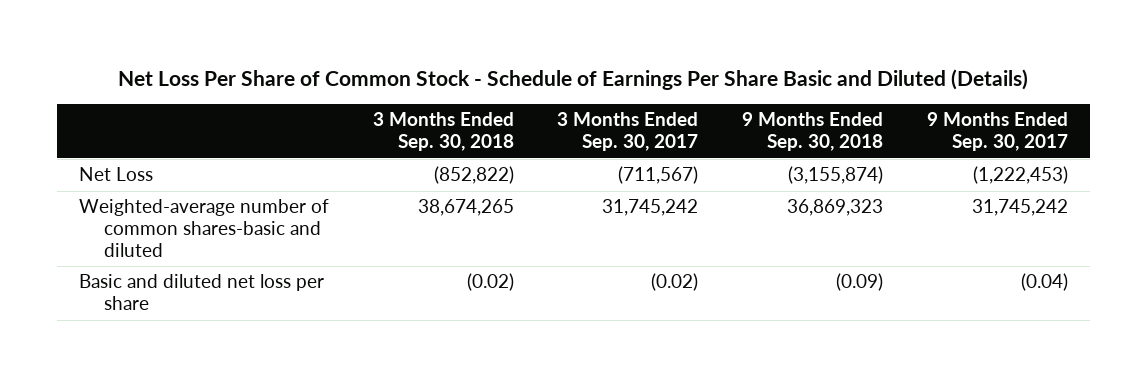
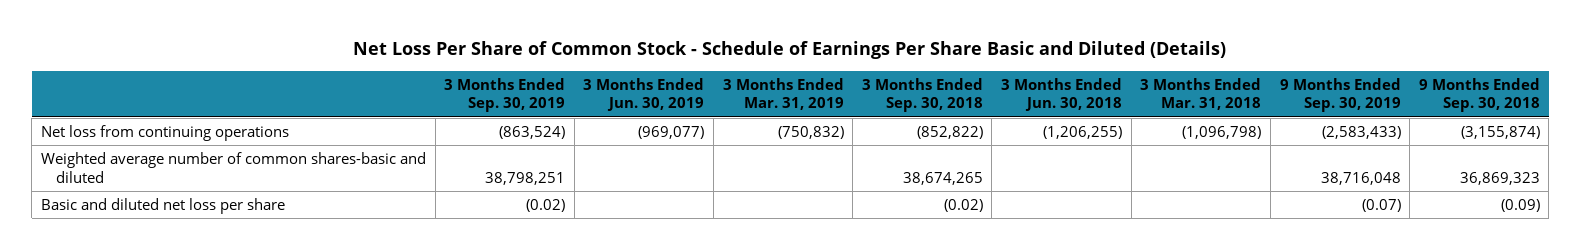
- | 3 Months Ended Sep. 30, 2018 | 3 Months Ended Sep. 30, 2017 | 9 Months Ended Sep. 30, 2018 | 9 Months Ended Sep. 30, 2017
+ | 3 Months Ended Sep. 30, 2019 | 3 Months Ended Jun. 30, 2019 | 3 Months Ended Mar. 31, 2019 | 3 Months Ended Sep. 30, 2018 | 3 Months Ended Jun. 30, 2018 | 3 Months Ended Mar. 31, 2018 | 9 Months Ended Sep. 30, 2019 | 9 Months Ended Sep. 30, 2018
- Net Loss | (852,822) | (711,567) | (3,155,874) | (1,222,453)
- Weighted-average number of common shares-basic and diluted | 38,674,265 | 31,745,242 | 36,869,323 | 31,745,242
+ Net loss from continuing operations | (863,524) | (969,077) | (750,832) | (852,822) | (1,206,255) | (1,096,798) | (2,583,433) | (3,155,874)
+ Weighted average number of common shares-basic and diluted | 38,798,251 | | | 38,674,265 | | | 38,716,048 | 36,869,323

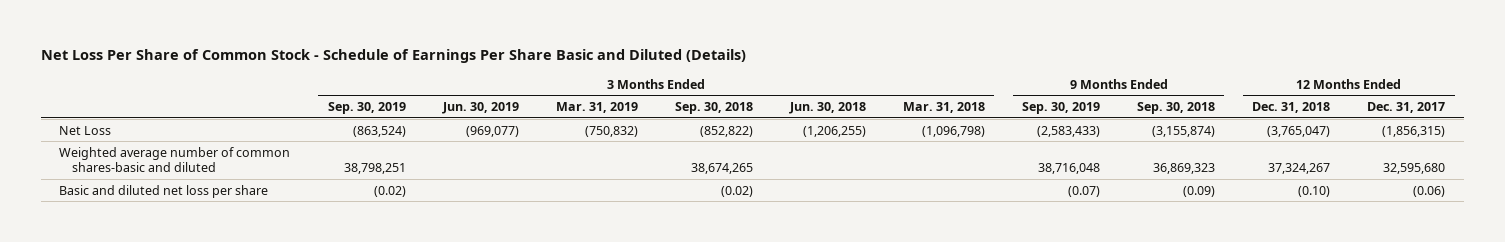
- | 3 Months Ended Sep. 30, 2019 | 3 Months Ended Jun. 30, 2019 | 3 Months Ended Mar. 31, 2019 | 3 Months Ended Sep. 30, 2018 | 3 Months Ended Jun. 30, 2018 | 3 Months Ended Mar. 31, 2018 | 9 Months Ended Sep. 30, 2019 | 9 Months Ended Sep. 30, 2018
+ | 3 Months Ended Sep. 30, 2019 | 3 Months Ended Jun. 30, 2019 | 3 Months Ended Mar. 31, 2019 | 3 Months Ended Sep. 30, 2018 | 3 Months Ended Jun. 30, 2018 | 3 Months Ended Mar. 31, 2018 | 9 Months Ended Sep. 30, 2019 | 9 Months Ended Sep. 30, 2018 | 12 Months Ended Dec. 31, 2018 | 12 Months Ended Dec. 31, 2017
- Net loss from continuing operations | (863,524) | (969,077) | (750,832) | (852,822) | (1,206,255) | (1,096,798) | (2,583,433) | (3,155,874)
+ Net Loss | (863,524) | (969,077) | (750,832) | (852,822) | (1,206,255) | (1,096,798) | (2,583,433) | (3,155,874) | (3,765,047) | (1,856,315)

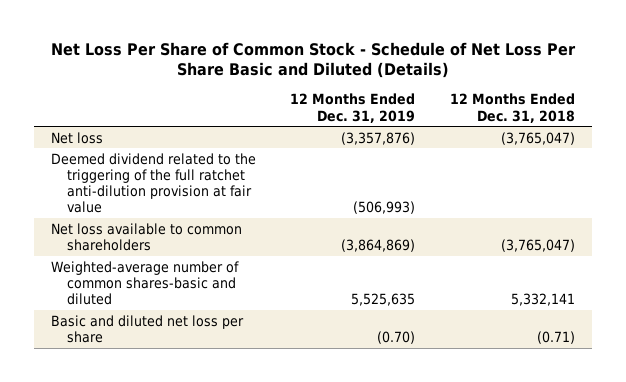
- Net Loss Per Share of Common Stock - Schedule of Earnings Per Share Basic and Diluted (Details)
+ Net Loss Per Share of Common Stock - Schedule of Net Loss Per Share Basic and Diluted (Details)
- | 3 Months Ended Sep. 30, 2019 | 3 Months Ended Jun. 30, 2019 | 3 Months Ended Mar. 31, 2019 | 3 Months Ended Sep. 30, 2018 | 3 Months Ended Jun. 30, 2018 | 3 Months Ended Mar. 31, 2018 | 9 Months Ended Sep. 30, 2019 | 9 Months Ended Sep. 30, 2018 | 12 Months Ended Dec. 31, 2018 | 12 Months Ended Dec. 31, 2017
+ | 12 Months Ended Dec. 31, 2019 | 12 Months Ended Dec. 31, 2018
- Net Loss | (863,524) | (969,077) | (750,832) | (852,822) | (1,206,255) | (1,096,798) | (2,583,433) | (3,155,874) | (3,765,047) | (1,856,315)
- Weighted average number of common shares-basic and diluted | 38,798,251 | | | 38,674,265 | | | 38,716,048 | 36,869,323 | 37,324,267 | 32,595,680
- Basic and diluted net loss per share | (0.02) | | | (0.02) | | | (0.07) | (0.09) | (0.10) | (0.06)
+ Net loss | (3,357,876) | (3,765,047)
+ Deemed dividend related to the triggering of the full ratchet anti-dilution provision at fair value | (506,993) |
+ Net loss available to common shareholders | (3,864,869) | (3,765,047)
+ Weighted-average number of common shares-basic and diluted | 5,525,635 | 5,332,141
+ Basic and diluted net loss per share | (0.70) | (0.71)

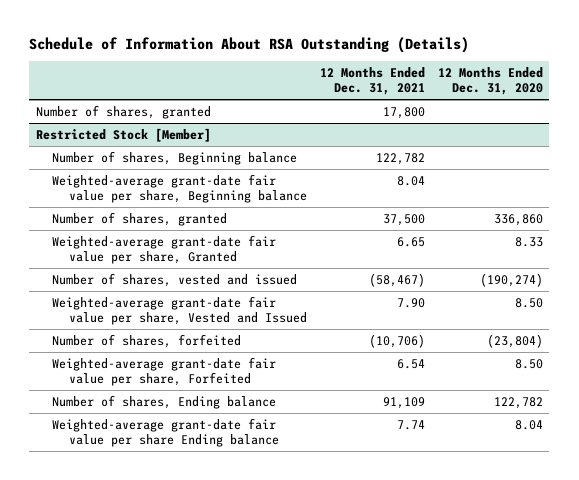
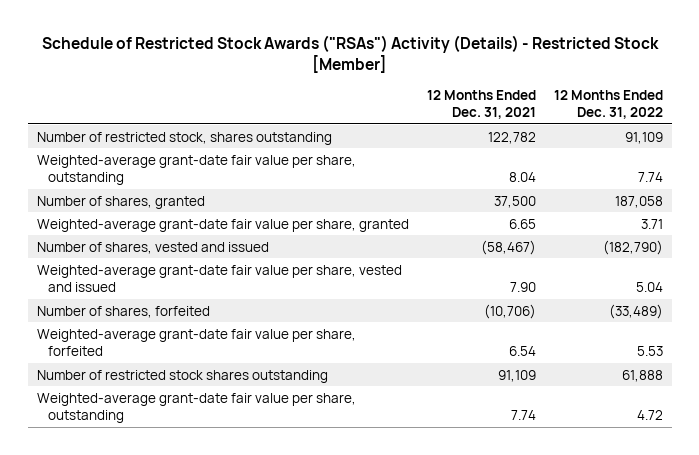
- Schedule of Information About RSA Outstanding (Details)
+ Schedule of Restricted Stock Awards ("RSAs") Activity (Details) - Restricted Stock [Member]
- | 12 Months Ended Dec. 31, 2021 | 12 Months Ended Dec. 31, 2020
+ | 12 Months Ended Dec. 31, 2021 | 12 Months Ended Dec. 31, 2022
- Number of shares, granted | 17,800 |
- Restricted Stock [Member]
- Number of shares, Beginning balance | 122,782 |
- Weighted-average grant-date fair value per share, Beginning balance | 8.04 |
+ Number of restricted stock, shares outstanding | 122,782 | 91,109
+ Weighted-average grant-date fair value per share, outstanding | 8.04 | 7.74
- Weighted-average grant-date fair value per share, Granted | 6.65 | 8.33
+ Weighted-average grant-date fair value per share, granted | 6.65 | 3.71
- Weighted-average grant-date fair value per share, Vested and Issued | 7.90 | 8.50
+ Weighted-average grant-date fair value per share, vested and issued | 7.90 | 5.04
- Weighted-average grant-date fair value per share, Forfeited | 6.54 | 8.50
- Number of shares, Ending balance | 91,109 | 122,782
- Weighted-average grant-date fair value per share Ending balance | 7.74 | 8.04
+ Weighted-average grant-date fair value per share, forfeited | 6.54 | 5.53
+ Number of restricted stock shares outstanding | 91,109 | 61,888
+ Weighted-average grant-date fair value per share, outstanding | 7.74 | 4.72

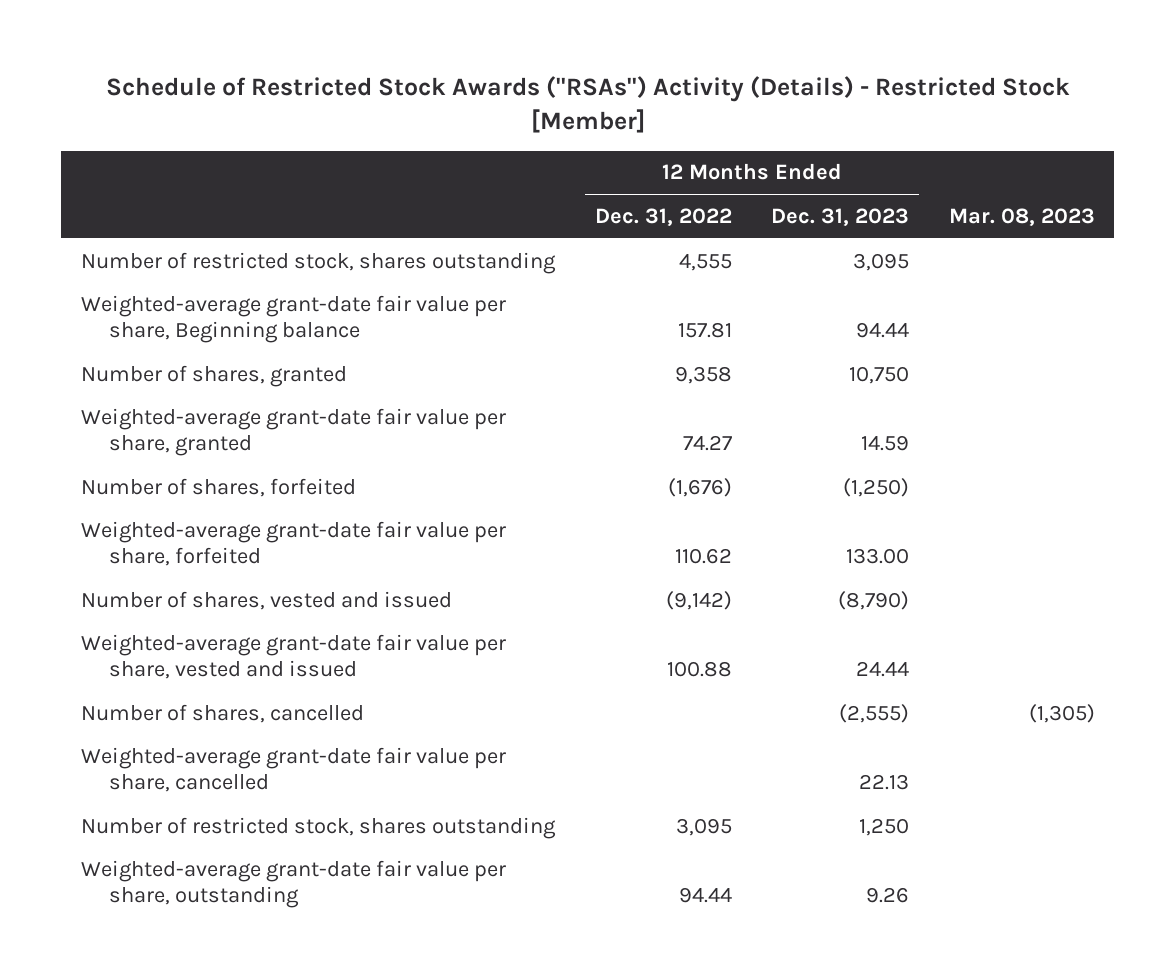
- | 12 Months Ended Dec. 31, 2021 | 12 Months Ended Dec. 31, 2022
+ | 12 Months Ended Dec. 31, 2022 | 12 Months Ended Dec. 31, 2023 | Mar. 08, 2023
- Number of restricted stock, shares outstanding | 122,782 | 91,109
- Weighted-average grant-date fair value per share, outstanding | 8.04 | 7.74
- Number of shares, granted | 37,500 | 187,058
- Weighted-average grant-date fair value per share, granted | 6.65 | 3.71
- Number of shares, vested and issued | (58,467) | (182,790)
- Weighted-average grant-date fair value per share, vested and issued | 7.90 | 5.04
- Number of shares, forfeited | (10,706) | (33,489)
- Weighted-average grant-date fair value per share, forfeited | 6.54 | 5.53
- Number of restricted stock shares outstanding | 91,109 | 61,888
- Weighted-average grant-date fair value per share, outstanding | 7.74 | 4.72
+ Number of restricted stock, shares outstanding | 4,555 | 3,095 |
+ Weighted-average grant-date fair value per share, Beginning balance | 157.81 | 94.44 |
+ Number of shares, granted | 9,358 | 10,750 |
+ Weighted-average grant-date fair value per share, granted | 74.27 | 14.59 |
+ Number of shares, forfeited | (1,676) | (1,250) |
+ Weighted-average grant-date fair value per share, forfeited | 110.62 | 133.00 |
+ Number of shares, vested and issued | (9,142) | (8,790) |
+ Weighted-average grant-date fair value per share, vested and issued | 100.88 | 24.44 |
+ Number of shares, cancelled | | (2,555) | (1,305)
+ Weighted-average grant-date fair value per share, cancelled | | 22.13 |
+ Number of restricted stock, shares outstanding | 3,095 | 1,250 |
+ Weighted-average grant-date fair value per share, outstanding | 94.44 | 9.26 |

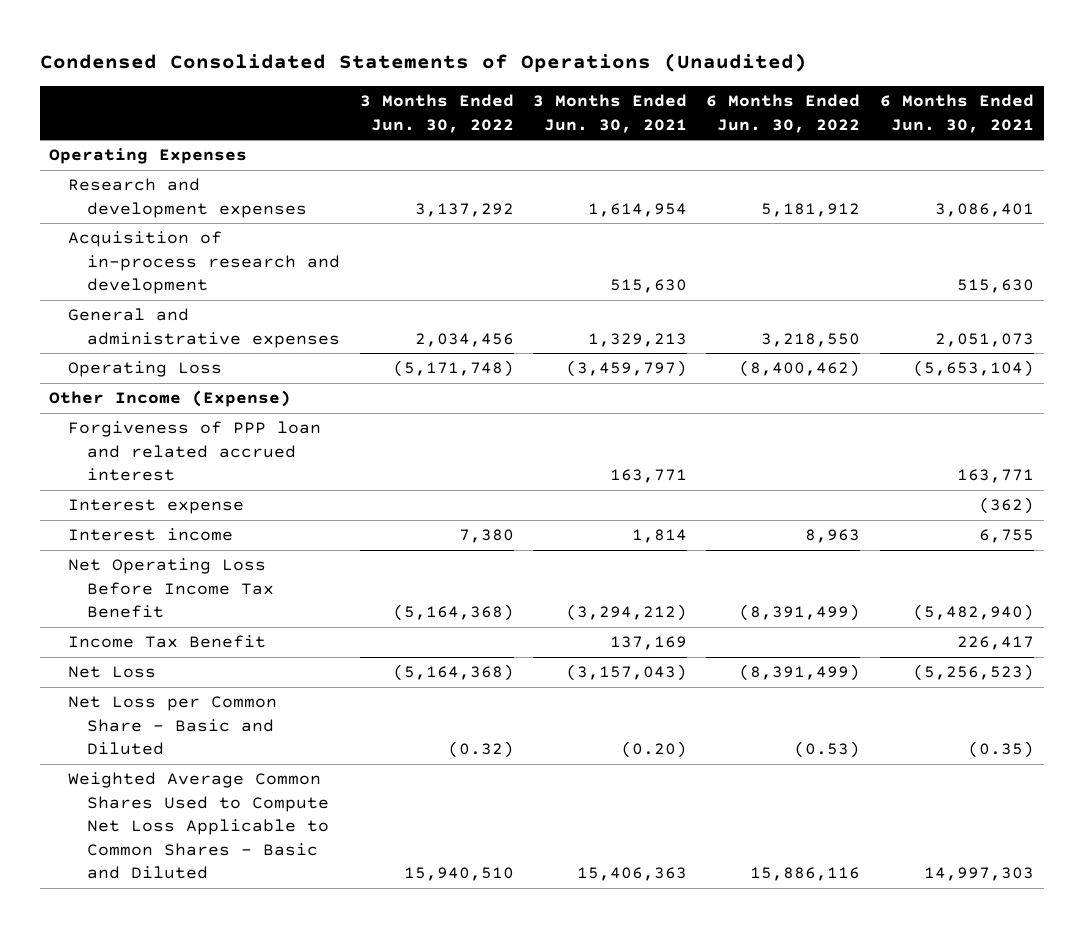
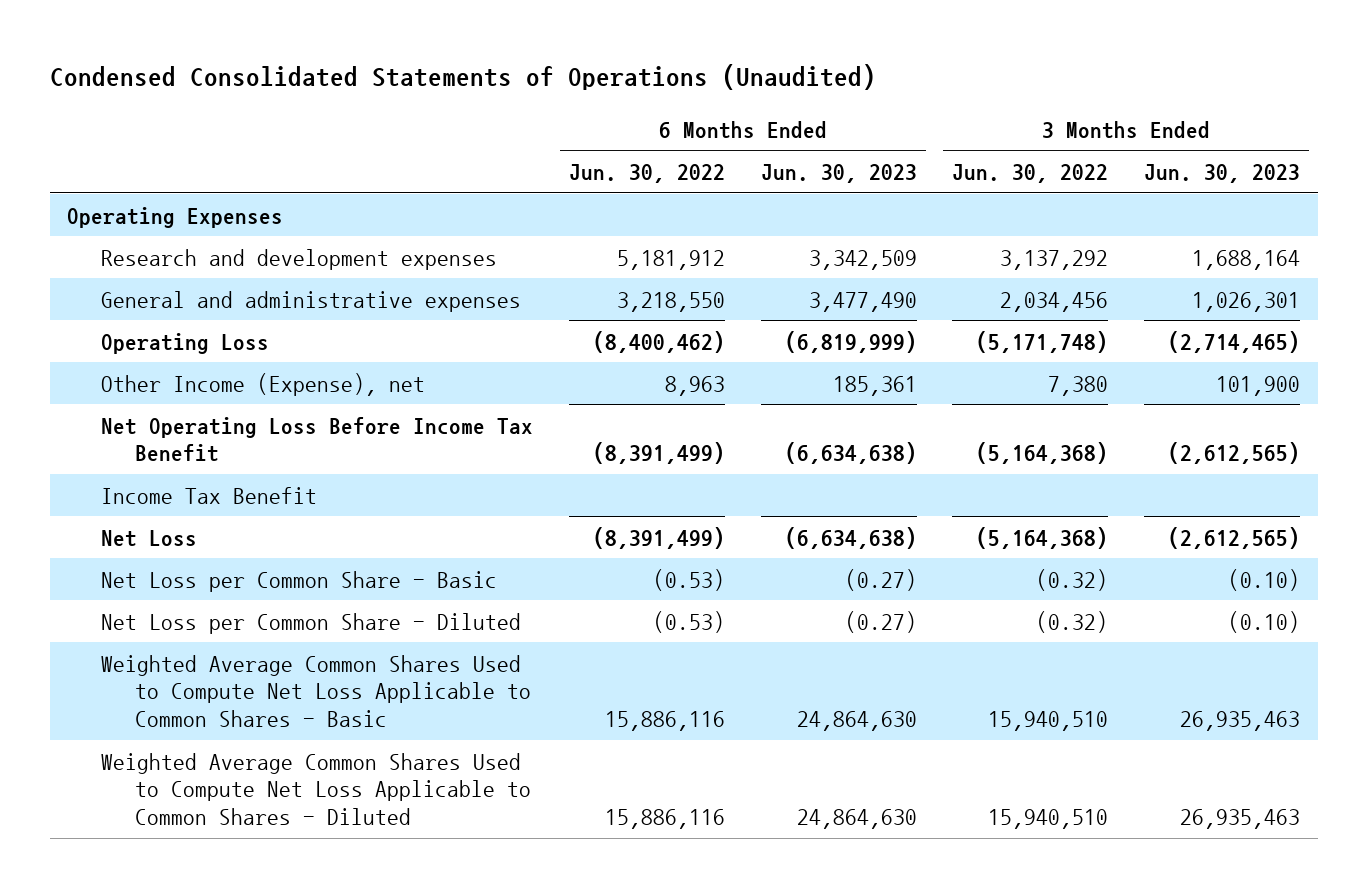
- | 3 Months Ended Jun. 30, 2022 | 3 Months Ended Jun. 30, 2021 | 6 Months Ended Jun. 30, 2022 | 6 Months Ended Jun. 30, 2021
+ | 6 Months Ended Jun. 30, 2022 | 6 Months Ended Jun. 30, 2023 | 3 Months Ended Jun. 30, 2022 | 3 Months Ended Jun. 30, 2023
- Acquisition of in-process research and development | | 515,630 | | 515,630
- Other Income (Expense)
- Forgiveness of PPP loan and related accrued interest | | 163,771 | | 163,771
- Interest expense | | | | (362)
- Interest income | 7,380 | 1,814 | 8,963 | 6,755
+ Other Income (Expense), net | 8,963 | 185,361 | 7,380 | 101,900
- Net Loss per Common Share - Basic and Diluted | (0.32) | (0.20) | (0.53) | (0.35)
- Weighted Average Common Shares Used to Compute Net Loss Applicable to Common Shares - Basic and Diluted | 15,940,510 | 15,406,363 | 15,886,116 | 14,997,303
+ Net Loss per Common Share - Basic | (0.53) | (0.27) | (0.32) | (0.10)
+ Net Loss per Common Share - Diluted | (0.53) | (0.27) | (0.32) | (0.10)
+ Weighted Average Common Shares Used to Compute Net Loss Applicable to Common Shares - Basic | 15,886,116 | 24,864,630 | 15,940,510 | 26,935,463
+ Weighted Average Common Shares Used to Compute Net Loss Applicable to Common Shares - Diluted | 15,886,116 | 24,864,630 | 15,940,510 | 26,935,463

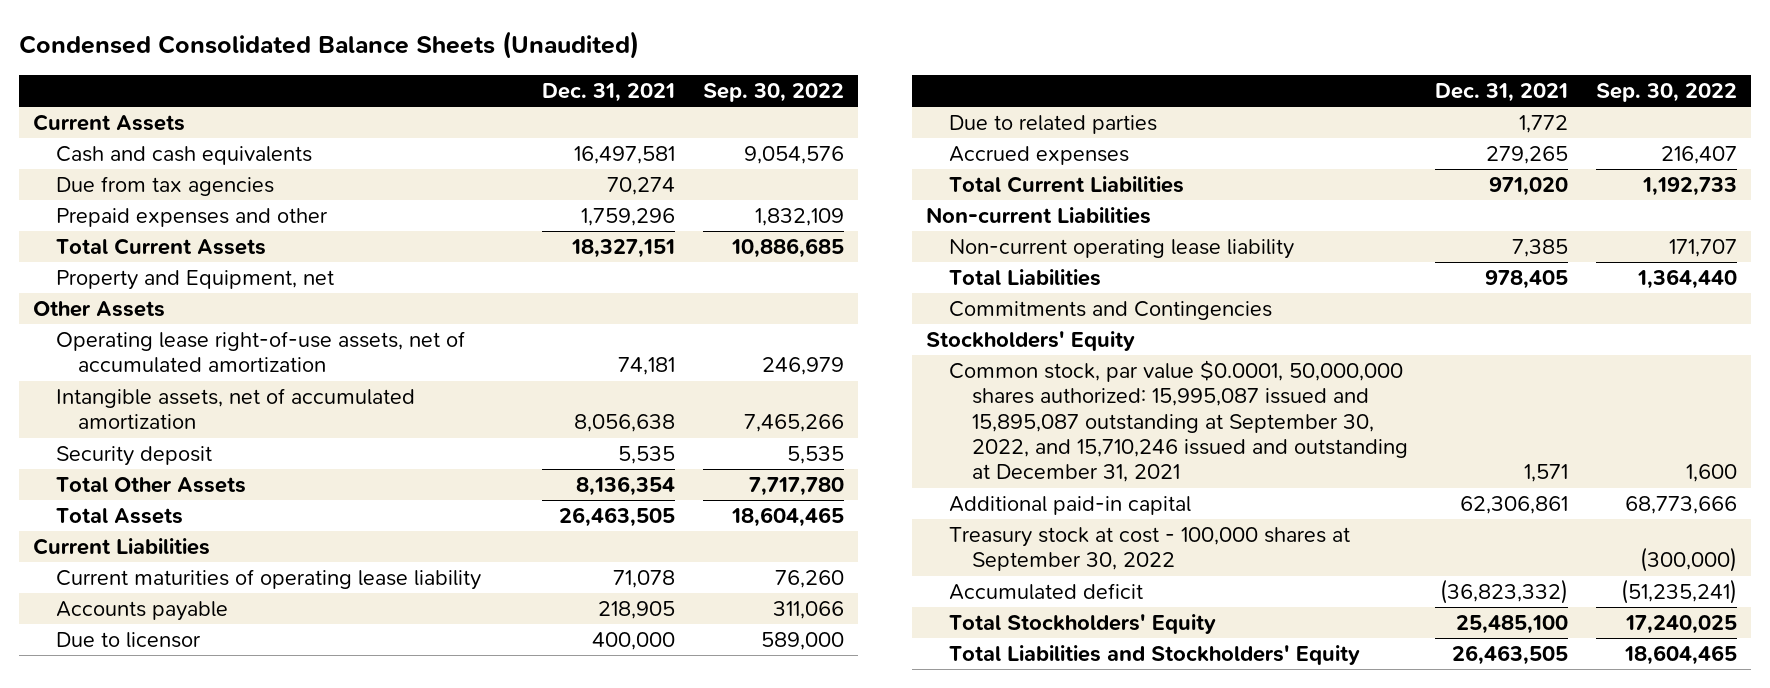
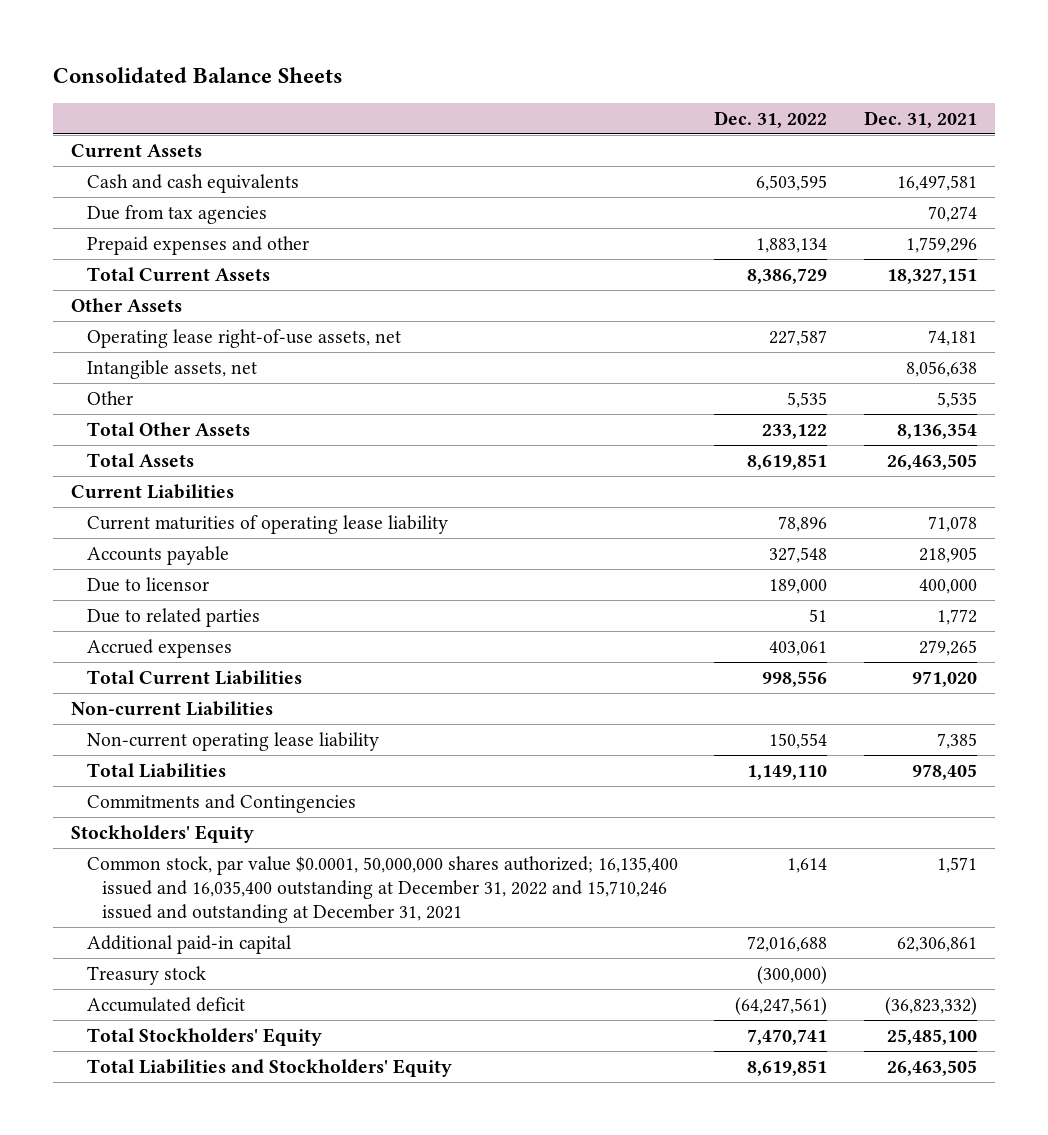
- Condensed Consolidated Balance Sheets (Unaudited)
+ Consolidated Balance Sheets
- | Dec. 31, 2021 | Sep. 30, 2022
+ | Dec. 31, 2022 | Dec. 31, 2021
- Property and Equipment, net
- Operating lease right-of-use assets, net of accumulated amortization | 74,181 | 246,979
- Intangible assets, net of accumulated amortization | 8,056,638 | 7,465,266
- Security deposit | 5,535 | 5,535
+ Operating lease right-of-use assets, net | 227,587 | 74,181
+ Intangible assets, net | | 8,056,638
+ Other | 5,535 | 5,535
- Common stock, par value $0.0001, 50,000,000 shares authorized: 15,995,087 issued and 15,895,087 outstanding at September 30, 2022, and 15,710,246 issued and outstanding at December 31, 2021 | 1,571 | 1,600
+ Common stock, par value $0.0001, 50,000,000 shares authorized; 16,135,400 issued and 16,035,400 outstanding at December 31, 2022 and 15,710,246 issued and outstanding at December 31, 2021 | 1,614 | 1,571
- Treasury stock at cost - 100,000 shares at September 30, 2022 | | (300,000)
+ Treasury stock | (300,000) |

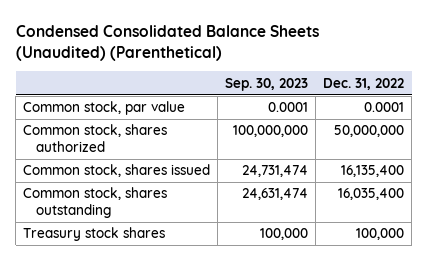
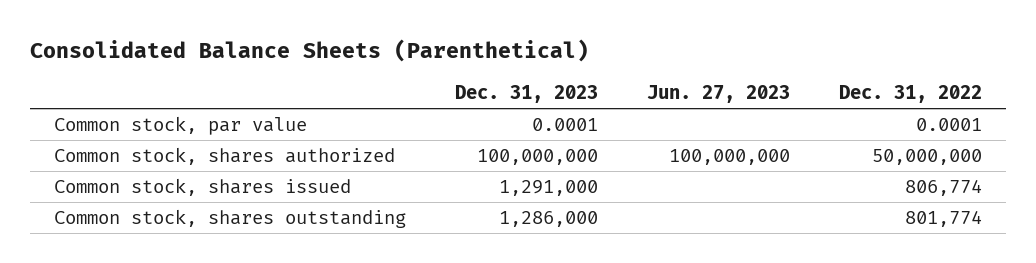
- Condensed Consolidated Balance Sheets (Unaudited) (Parenthetical)
+ Consolidated Balance Sheets (Parenthetical)
- | Sep. 30, 2023 | Dec. 31, 2022
+ | Dec. 31, 2023 | Jun. 27, 2023 | Dec. 31, 2022
- Common stock, shares issued | 24,731,474 | 16,135,400
- Common stock, shares outstanding | 24,631,474 | 16,035,400
- Treasury stock shares | 100,000 | 100,000
+ Common stock, shares issued | 1,291,000 | | 806,774
+ Common stock, shares outstanding | 1,286,000 | | 801,774

